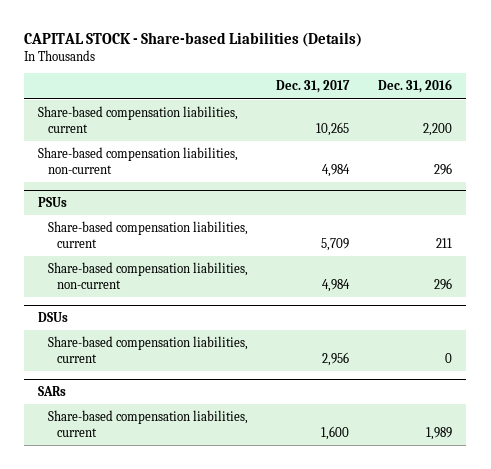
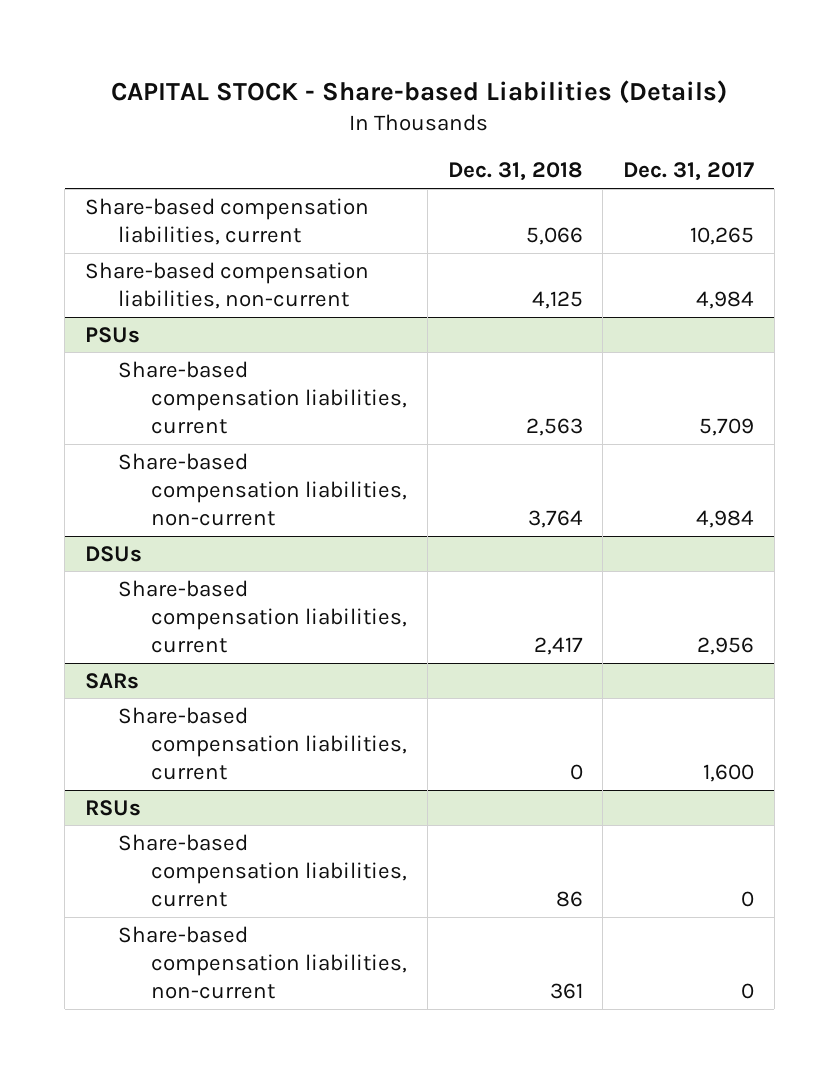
- | Dec. 31, 2017 | Dec. 31, 2016
+ | Dec. 31, 2018 | Dec. 31, 2017
+ RSUs
+ Share-based compensation liabilities, current | 86 | 0
+ Share-based compensation liabilities, non-current | 361 | 0

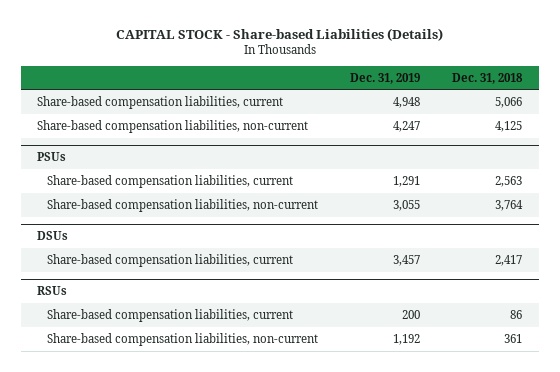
- | Dec. 31, 2018 | Dec. 31, 2017
+ | Dec. 31, 2019 | Dec. 31, 2018
- SARs
- Share-based compensation liabilities, current | 0 | 1,600

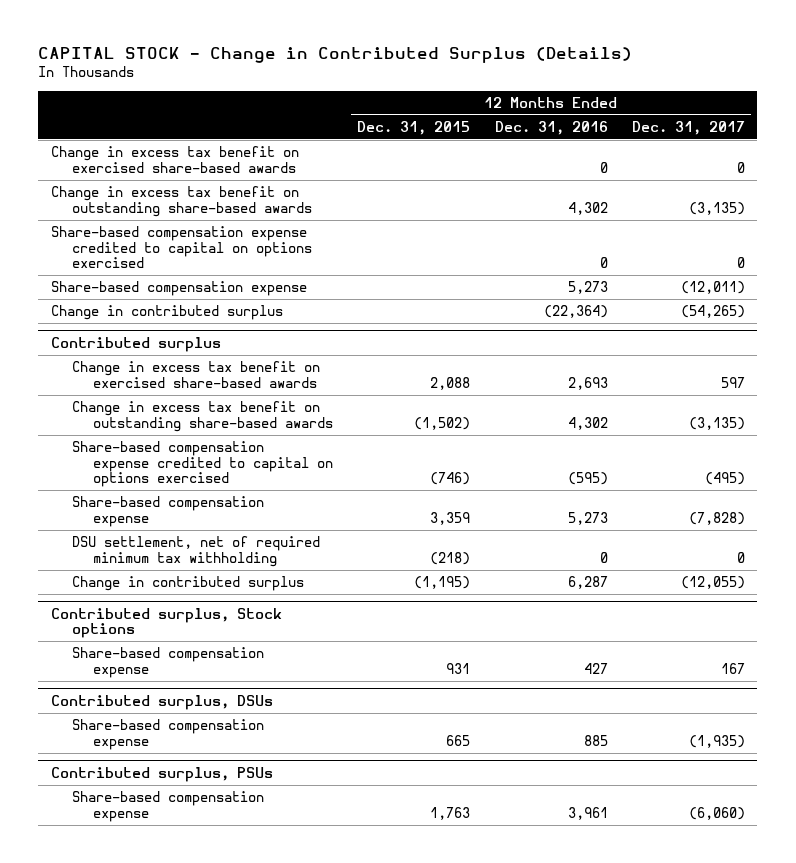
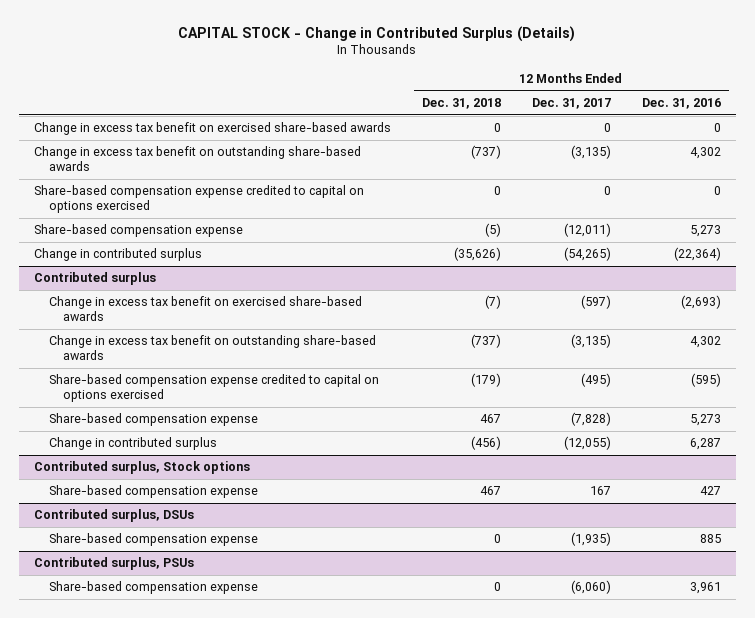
- | 12 Months Ended Dec. 31, 2015 | 12 Months Ended Dec. 31, 2016 | 12 Months Ended Dec. 31, 2017
+ | 12 Months Ended Dec. 31, 2018 | 12 Months Ended Dec. 31, 2017 | 12 Months Ended Dec. 31, 2016
@ Contributed surplus
- Change in excess tax benefit on exercised share-based awards | 2,088 | 2,693 | 597
+ Change in excess tax benefit on exercised share-based awards | (7) | (597) | (2,693)
- DSU settlement, net of required minimum tax withholding | (218) | 0 | 0

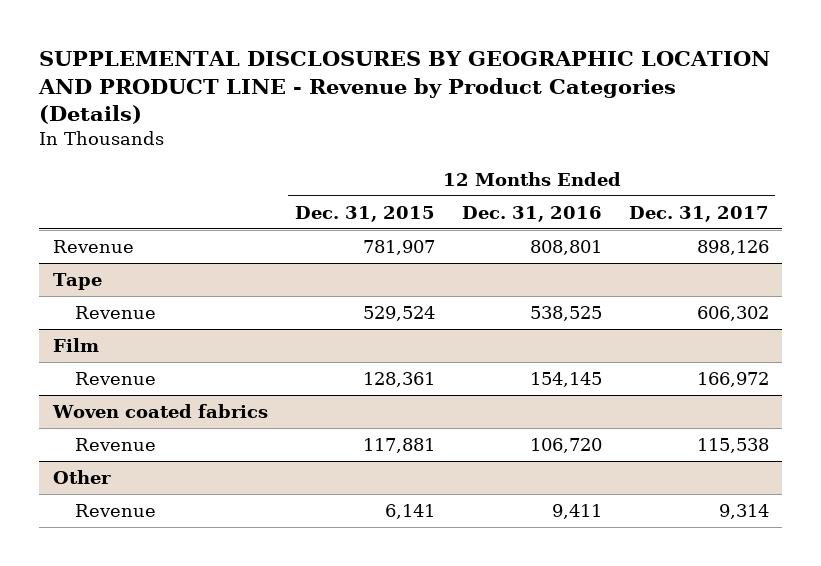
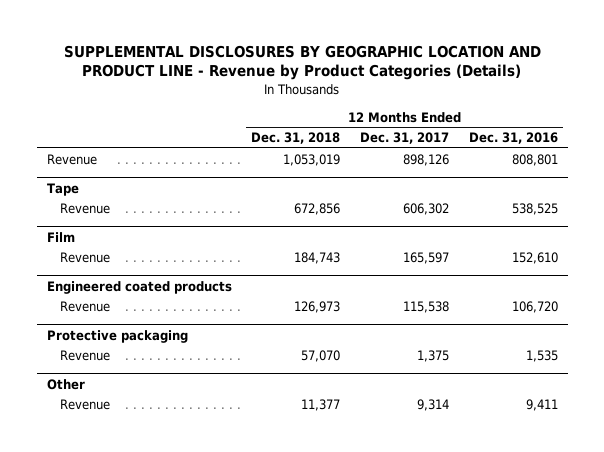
- | 12 Months Ended Dec. 31, 2015 | 12 Months Ended Dec. 31, 2016 | 12 Months Ended Dec. 31, 2017
+ | 12 Months Ended Dec. 31, 2018 | 12 Months Ended Dec. 31, 2017 | 12 Months Ended Dec. 31, 2016
@ Film
- Revenue | 128,361 | 154,145 | 166,972
- Woven coated fabrics
@ Film
+ Revenue | 184,743 | 165,597 | 152,610
+ Engineered coated products
+ Protective packaging
+ Revenue | 57,070 | 1,375 | 1,535

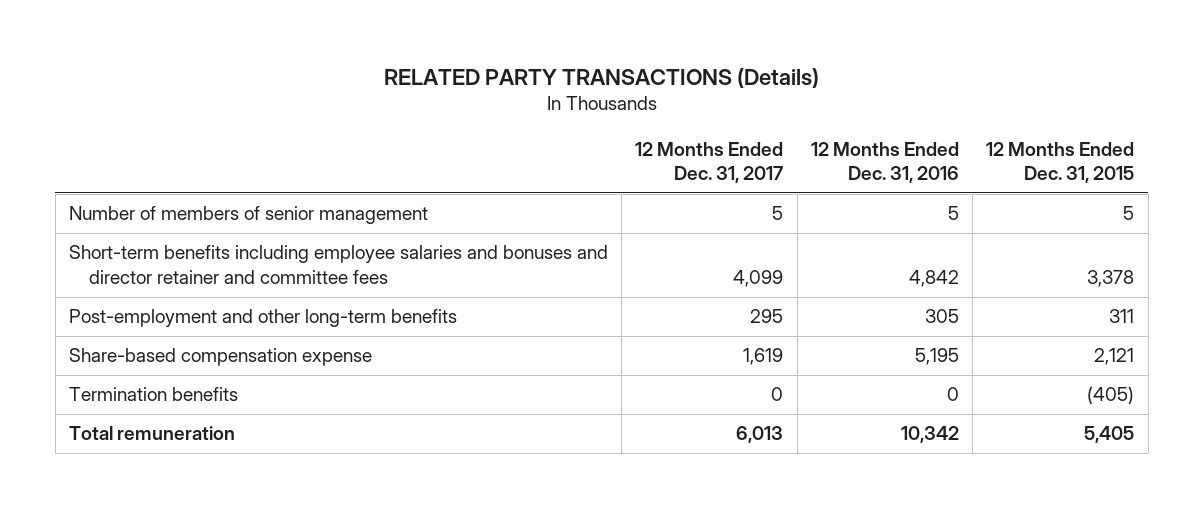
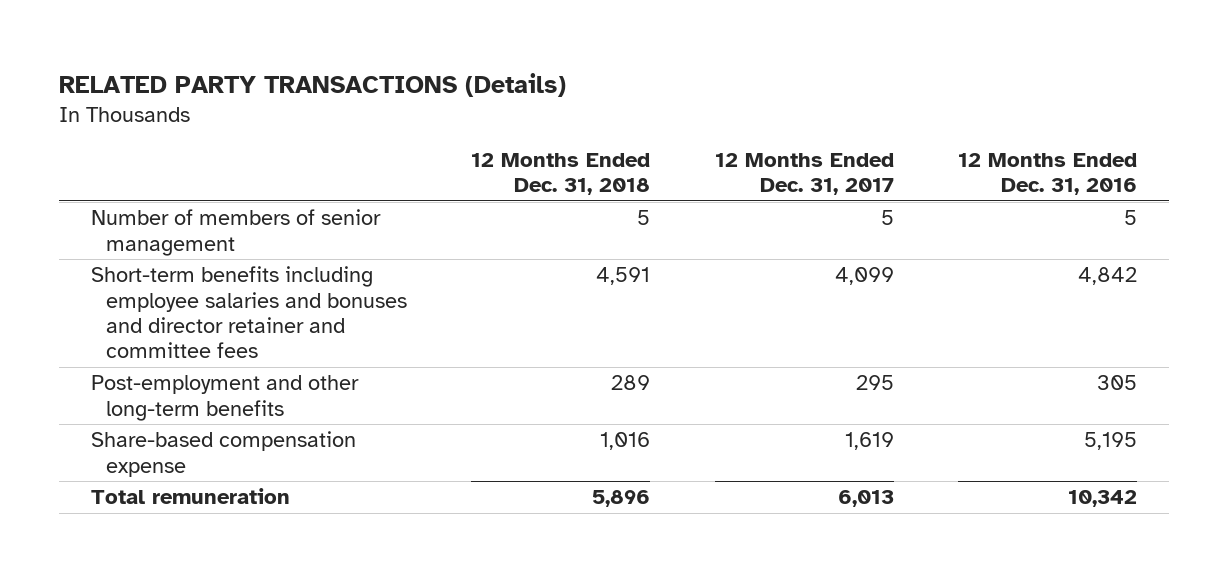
- | 12 Months Ended Dec. 31, 2017 | 12 Months Ended Dec. 31, 2016 | 12 Months Ended Dec. 31, 2015
+ | 12 Months Ended Dec. 31, 2018 | 12 Months Ended Dec. 31, 2017 | 12 Months Ended Dec. 31, 2016
- Termination benefits | 0 | 0 | (405)

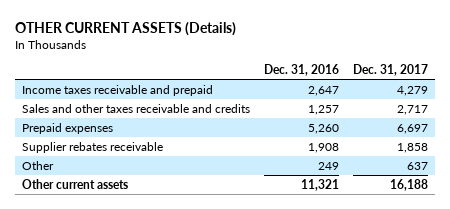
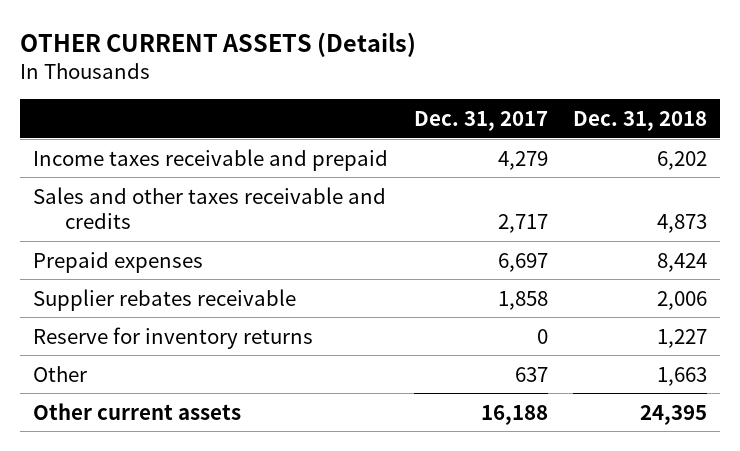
- | Dec. 31, 2016 | Dec. 31, 2017
+ | Dec. 31, 2017 | Dec. 31, 2018
+ Reserve for inventory returns | 0 | 1,227

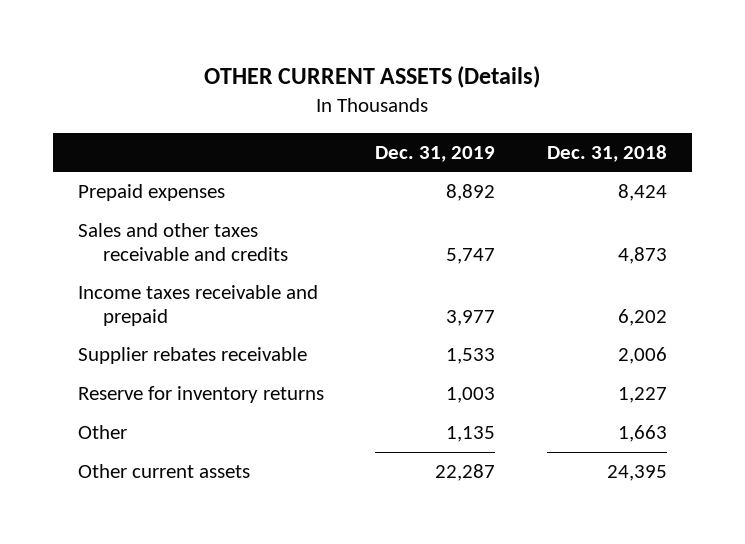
- | Dec. 31, 2017 | Dec. 31, 2018
+ | Dec. 31, 2019 | Dec. 31, 2018
moved down: Sales and other taxes receivable and credits | 5,747 | 4,873
moved down: Income taxes receivable and prepaid | 3,977 | 6,202

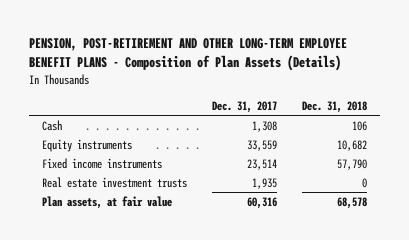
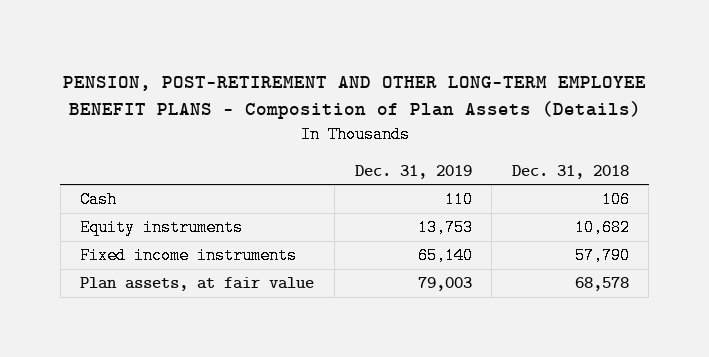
- | Dec. 31, 2017 | Dec. 31, 2018
+ | Dec. 31, 2019 | Dec. 31, 2018
- Real estate investment trusts | 1,935 | 0

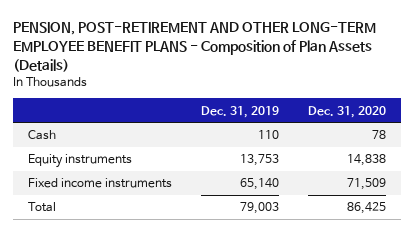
- | Dec. 31, 2019 | Dec. 31, 2018
+ | Dec. 31, 2019 | Dec. 31, 2020
- Plan assets, at fair value | 79,003 | 68,578
+ Total | 79,003 | 86,425

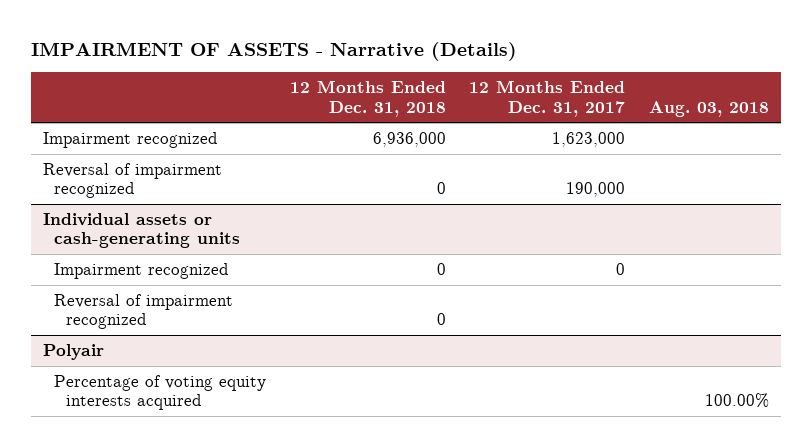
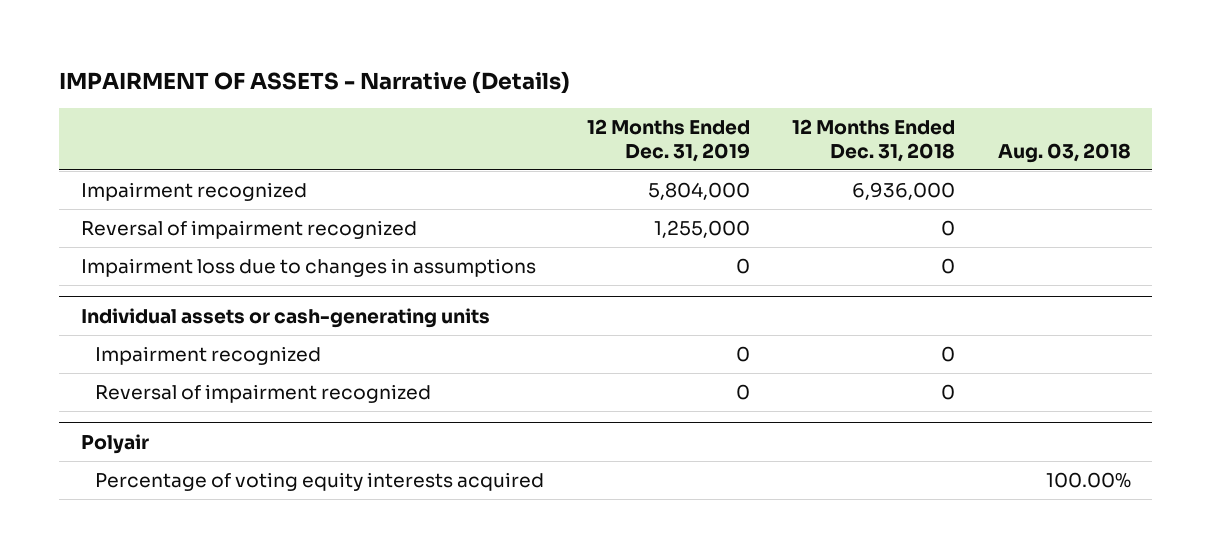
- | 12 Months Ended Dec. 31, 2018 | 12 Months Ended Dec. 31, 2017 | Aug. 03, 2018
+ | 12 Months Ended Dec. 31, 2019 | 12 Months Ended Dec. 31, 2018 | Aug. 03, 2018
+ Impairment loss due to changes in assumptions | 0 | 0 |

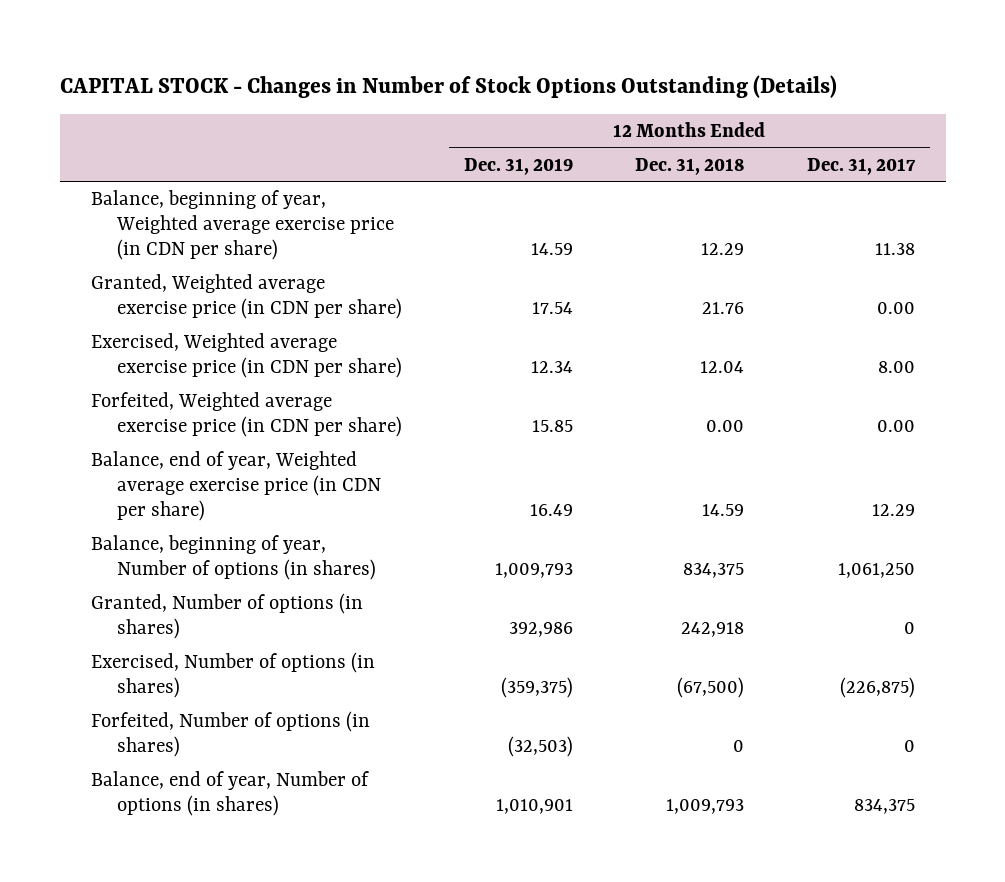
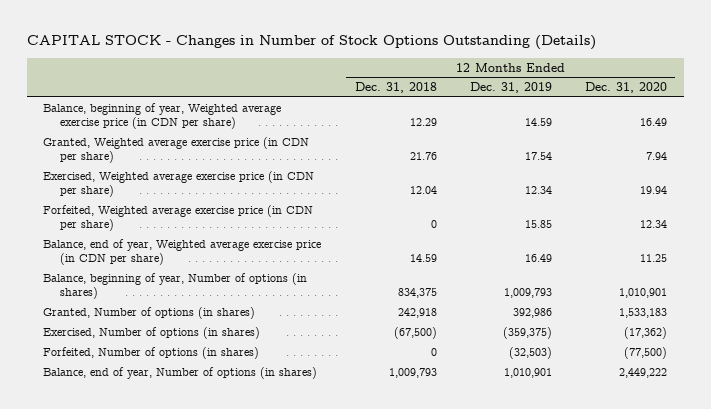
- | 12 Months Ended Dec. 31, 2019 | 12 Months Ended Dec. 31, 2018 | 12 Months Ended Dec. 31, 2017
+ | 12 Months Ended Dec. 31, 2018 | 12 Months Ended Dec. 31, 2019 | 12 Months Ended Dec. 31, 2020
- Forfeited, Weighted average exercise price (in CDN per share) | 15.85 | 0.00 | 0.00
+ Forfeited, Weighted average exercise price (in CDN per share) | 0 | 15.85 | 12.34

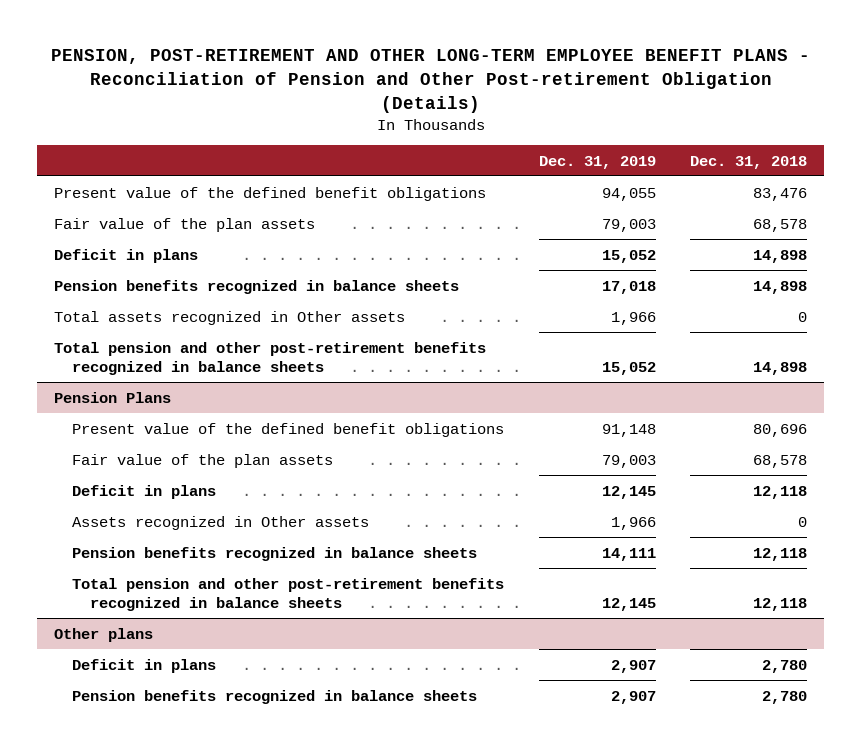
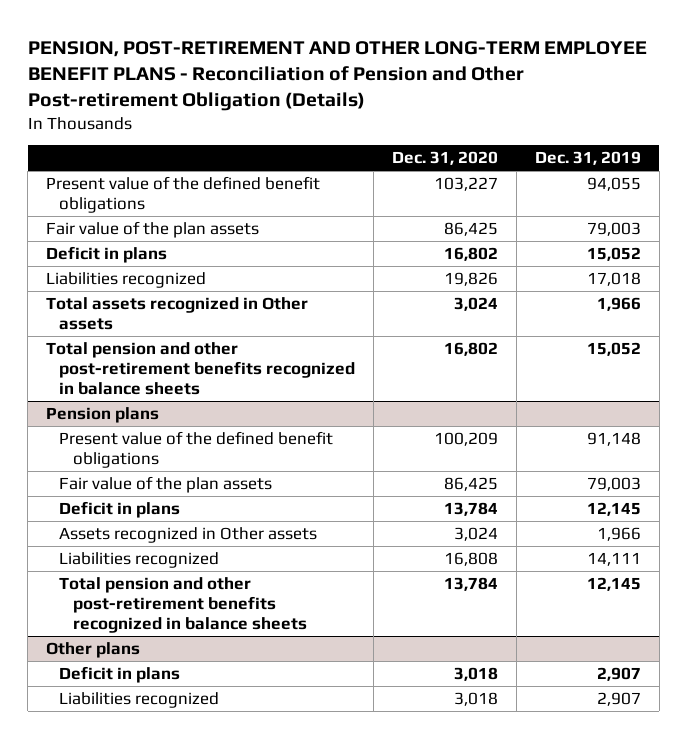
- | Dec. 31, 2019 | Dec. 31, 2018
+ | Dec. 31, 2020 | Dec. 31, 2019
- Pension benefits recognized in balance sheets | 17,018 | 14,898
+ Liabilities recognized | 19,826 | 17,018
- Pension Plans
+ Pension plans
- Pension benefits recognized in balance sheets | 14,111 | 12,118
+ Liabilities recognized | 16,808 | 14,111
@ Other plans
- Pension benefits recognized in balance sheets | 2,907 | 2,780
+ Liabilities recognized | 3,018 | 2,907

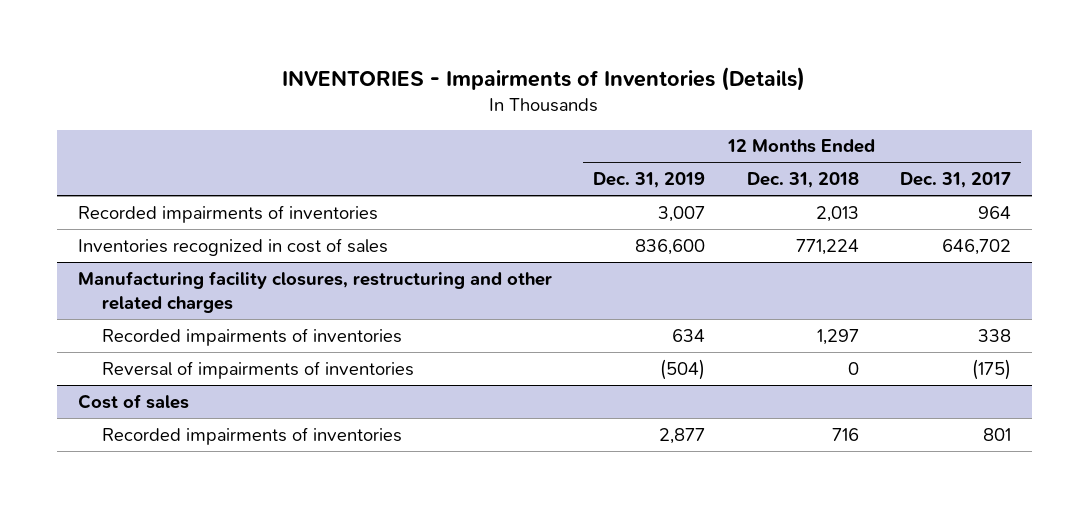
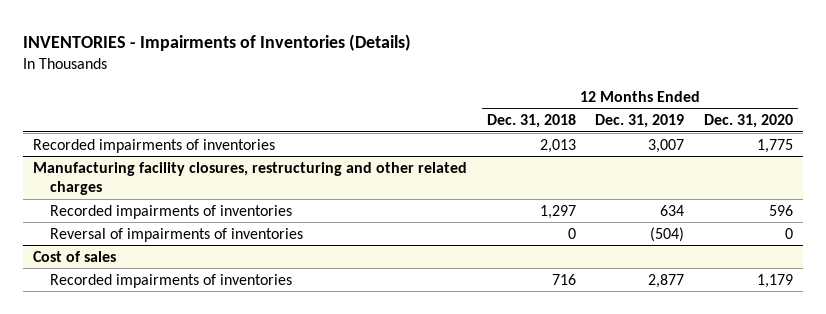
- | 12 Months Ended Dec. 31, 2019 | 12 Months Ended Dec. 31, 2018 | 12 Months Ended Dec. 31, 2017
+ | 12 Months Ended Dec. 31, 2018 | 12 Months Ended Dec. 31, 2019 | 12 Months Ended Dec. 31, 2020
- Inventories recognized in cost of sales | 836,600 | 771,224 | 646,702

